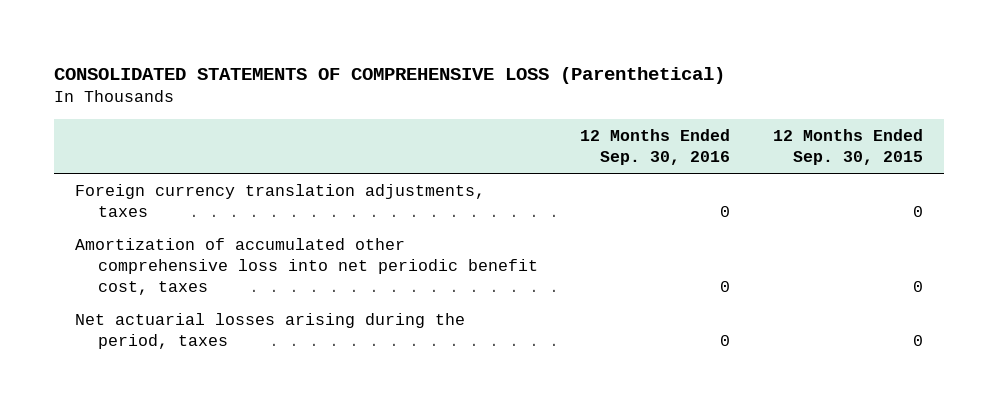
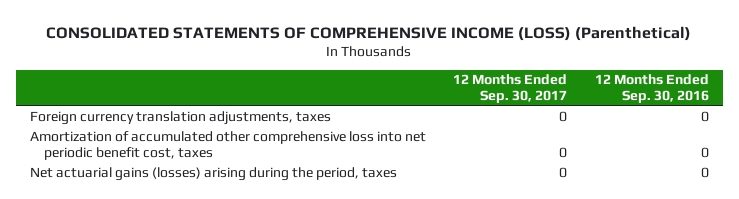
- CONSOLIDATED STATEMENTS OF COMPREHENSIVE LOSS (Parenthetical)
+ CONSOLIDATED STATEMENTS OF COMPREHENSIVE INCOME (LOSS) (Parenthetical)
- | 12 Months Ended Sep. 30, 2016 | 12 Months Ended Sep. 30, 2015
+ | 12 Months Ended Sep. 30, 2017 | 12 Months Ended Sep. 30, 2016
- Net actuarial losses arising during the period, taxes | 0 | 0
+ Net actuarial gains (losses) arising during the period, taxes | 0 | 0

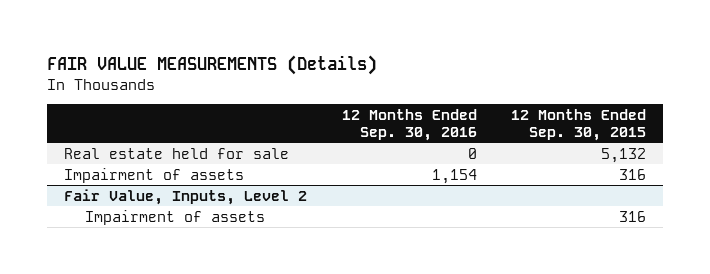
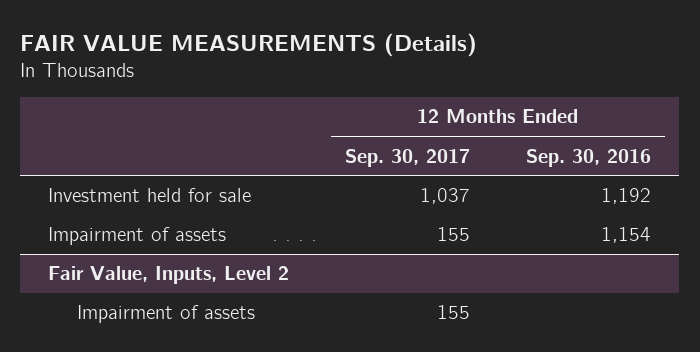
- | 12 Months Ended Sep. 30, 2016 | 12 Months Ended Sep. 30, 2015
+ | 12 Months Ended Sep. 30, 2017 | 12 Months Ended Sep. 30, 2016
- Real estate held for sale | 0 | 5,132
+ Investment held for sale | 1,037 | 1,192

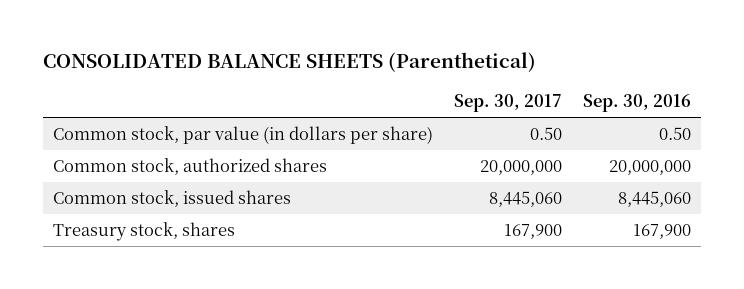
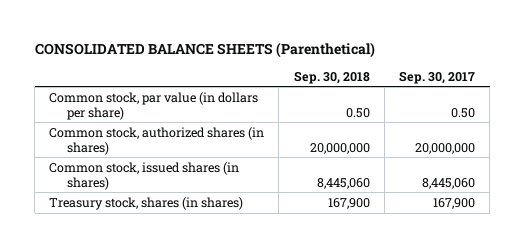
- | Sep. 30, 2017 | Sep. 30, 2016
+ | Sep. 30, 2018 | Sep. 30, 2017
- Common stock, authorized shares | 20,000,000 | 20,000,000
- Common stock, issued shares | 8,445,060 | 8,445,060
- Treasury stock, shares | 167,900 | 167,900
+ Common stock, authorized shares (in shares) | 20,000,000 | 20,000,000
+ Common stock, issued shares (in shares) | 8,445,060 | 8,445,060
+ Treasury stock, shares (in shares) | 167,900 | 167,900

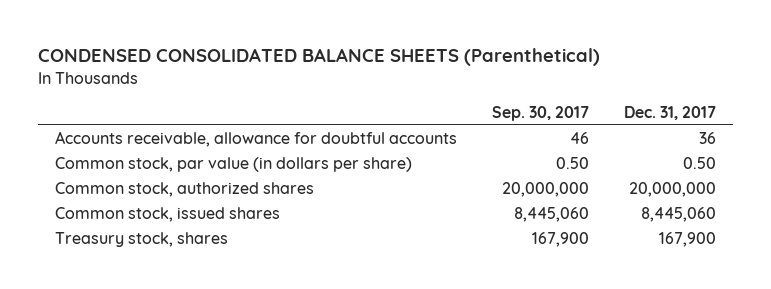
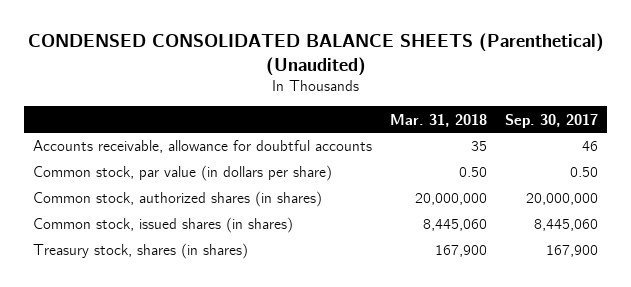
- CONDENSED CONSOLIDATED BALANCE SHEETS (Parenthetical)
+ CONDENSED CONSOLIDATED BALANCE SHEETS (Parenthetical) (Unaudited)
- | Sep. 30, 2017 | Dec. 31, 2017
+ | Mar. 31, 2018 | Sep. 30, 2017
- Common stock, authorized shares | 20,000,000 | 20,000,000
- Common stock, issued shares | 8,445,060 | 8,445,060
- Treasury stock, shares | 167,900 | 167,900
+ Common stock, authorized shares (in shares) | 20,000,000 | 20,000,000
+ Common stock, issued shares (in shares) | 8,445,060 | 8,445,060
+ Treasury stock, shares (in shares) | 167,900 | 167,900

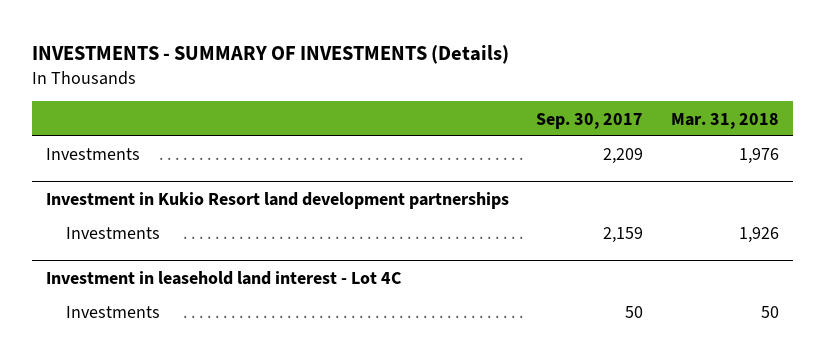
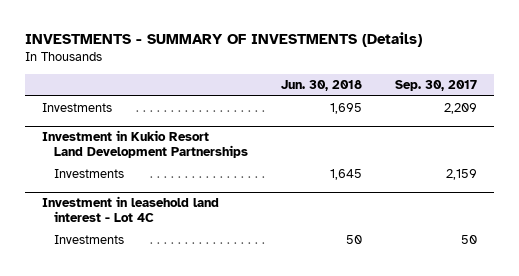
- | Sep. 30, 2017 | Mar. 31, 2018
+ | Jun. 30, 2018 | Sep. 30, 2017
- Investment in Kukio Resort land development partnerships
+ Investment in Kukio Resort Land Development Partnerships

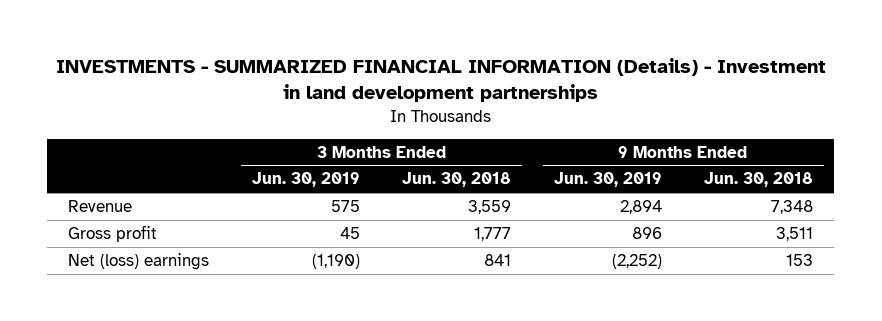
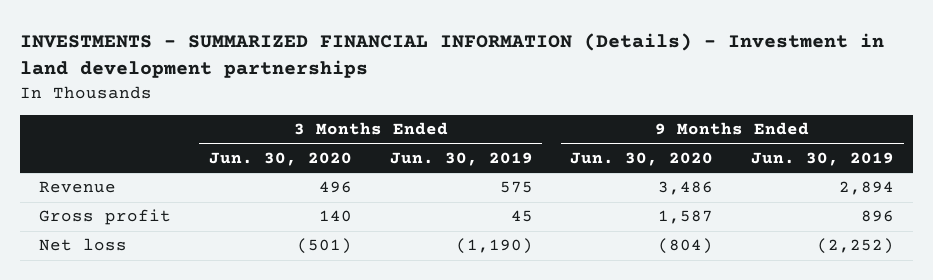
- | 3 Months Ended Jun. 30, 2019 | 3 Months Ended Jun. 30, 2018 | 9 Months Ended Jun. 30, 2019 | 9 Months Ended Jun. 30, 2018
+ | 3 Months Ended Jun. 30, 2020 | 3 Months Ended Jun. 30, 2019 | 9 Months Ended Jun. 30, 2020 | 9 Months Ended Jun. 30, 2019
- Net (loss) earnings | (1,190) | 841 | (2,252) | 153
+ Net loss | (501) | (1,190) | (804) | (2,252)

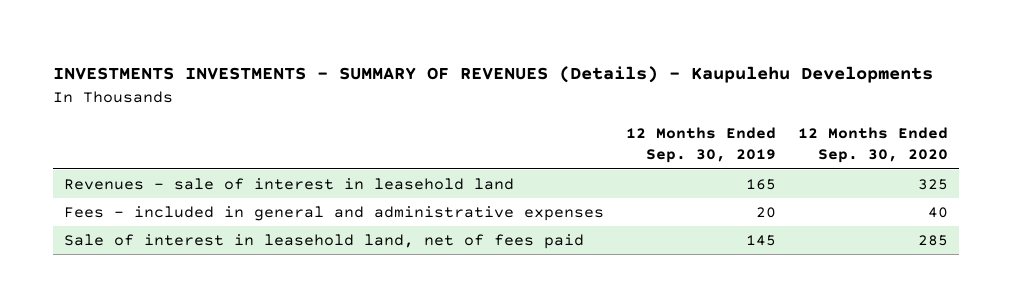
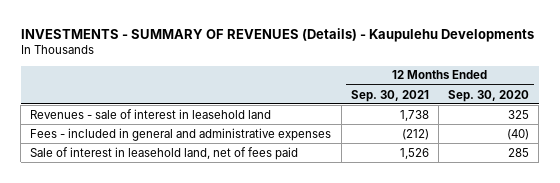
- INVESTMENTS INVESTMENTS - SUMMARY OF REVENUES (Details) - Kaupulehu Developments
+ INVESTMENTS - SUMMARY OF REVENUES (Details) - Kaupulehu Developments
- | 12 Months Ended Sep. 30, 2019 | 12 Months Ended Sep. 30, 2020
+ | 12 Months Ended Sep. 30, 2021 | 12 Months Ended Sep. 30, 2020
- Fees - included in general and administrative expenses | 20 | 40
+ Fees - included in general and administrative expenses | (212) | (40)

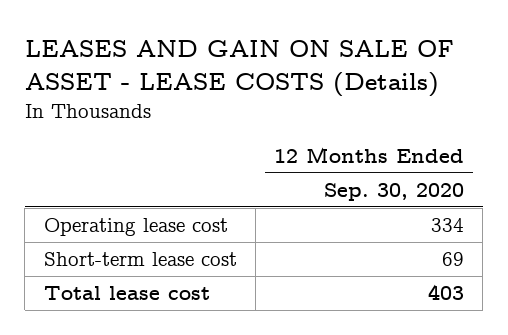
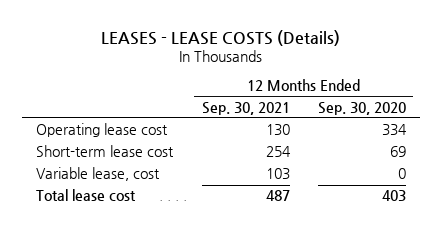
- LEASES AND GAIN ON SALE OF ASSET - LEASE COSTS (Details)
+ LEASES - LEASE COSTS (Details)
- | 12 Months Ended Sep. 30, 2020
+ | 12 Months Ended Sep. 30, 2021 | 12 Months Ended Sep. 30, 2020
+ Variable lease, cost | 103 | 0

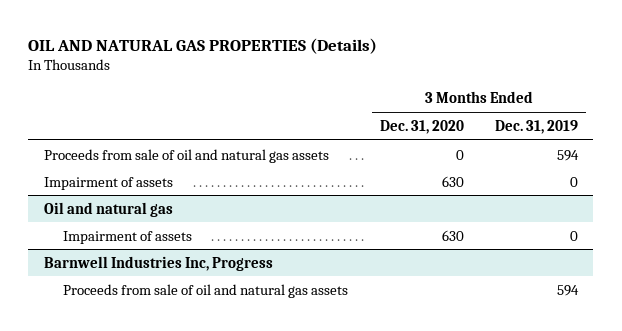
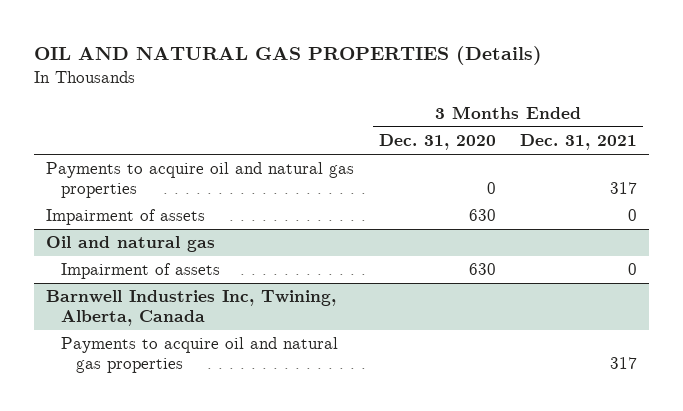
- | 3 Months Ended Dec. 31, 2020 | 3 Months Ended Dec. 31, 2019
+ | 3 Months Ended Dec. 31, 2020 | 3 Months Ended Dec. 31, 2021
- Proceeds from sale of oil and natural gas assets | 0 | 594
+ Payments to acquire oil and natural gas properties | 0 | 317
- Barnwell Industries Inc, Progress
- Proceeds from sale of oil and natural gas assets | | 594
+ Barnwell Industries Inc, Twining, Alberta, Canada
+ Payments to acquire oil and natural gas properties | | 317

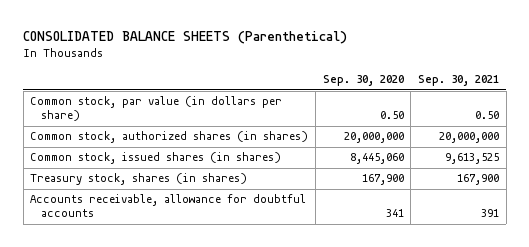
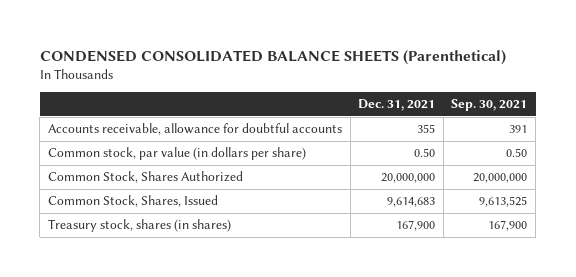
- CONSOLIDATED BALANCE SHEETS (Parenthetical)
+ CONDENSED CONSOLIDATED BALANCE SHEETS (Parenthetical)
- | Sep. 30, 2020 | Sep. 30, 2021
+ | Dec. 31, 2021 | Sep. 30, 2021
moved up: Accounts receivable, allowance for doubtful accounts | 355 | 391
- Common stock, authorized shares (in shares) | 20,000,000 | 20,000,000
- Common stock, issued shares (in shares) | 8,445,060 | 9,613,525
+ Common Stock, Shares Authorized | 20,000,000 | 20,000,000
+ Common Stock, Shares, Issued | 9,614,683 | 9,613,525

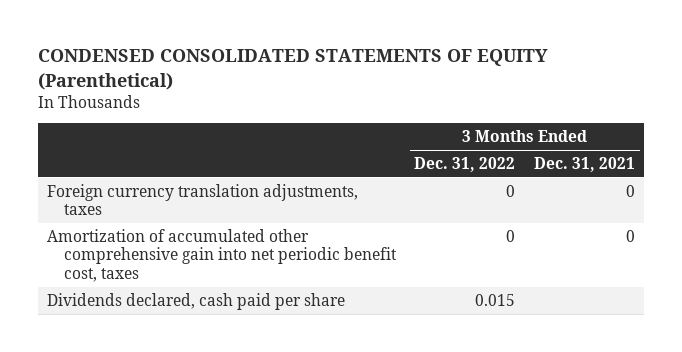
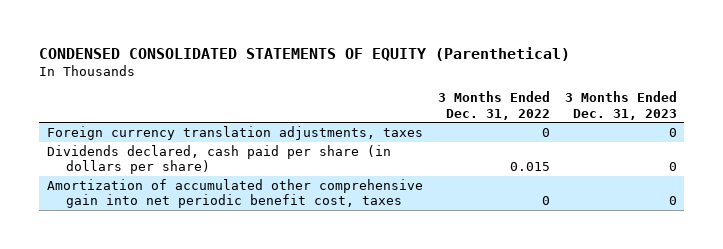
- | 3 Months Ended Dec. 31, 2022 | 3 Months Ended Dec. 31, 2021
+ | 3 Months Ended Dec. 31, 2022 | 3 Months Ended Dec. 31, 2023
+ Dividends declared, cash paid per share (in dollars per share) | 0.015 | 0
- Dividends declared, cash paid per share | 0.015 |

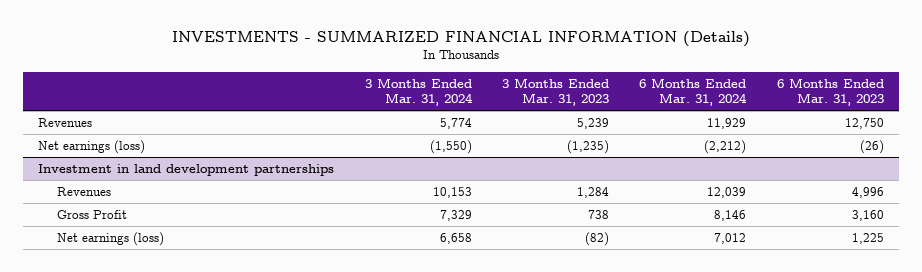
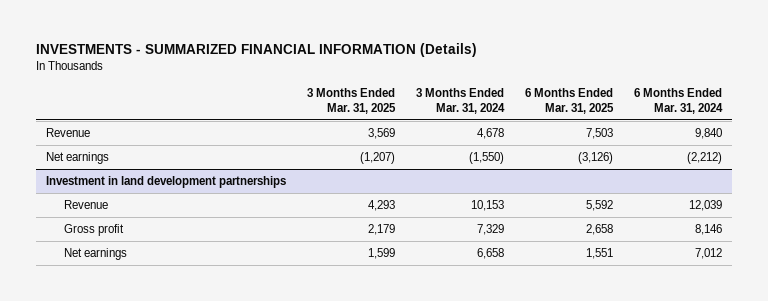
- | 3 Months Ended Mar. 31, 2024 | 3 Months Ended Mar. 31, 2023 | 6 Months Ended Mar. 31, 2024 | 6 Months Ended Mar. 31, 2023
+ | 3 Months Ended Mar. 31, 2025 | 3 Months Ended Mar. 31, 2024 | 6 Months Ended Mar. 31, 2025 | 6 Months Ended Mar. 31, 2024
- Revenues | 5,774 | 5,239 | 11,929 | 12,750
- Net earnings (loss) | (1,550) | (1,235) | (2,212) | (26)
+ Revenue | 3,569 | 4,678 | 7,503 | 9,840
+ Net earnings | (1,207) | (1,550) | (3,126) | (2,212)
@ Investment in land development partnerships
- Revenues | 10,153 | 1,284 | 12,039 | 4,996
- Gross Profit | 7,329 | 738 | 8,146 | 3,160
- Net earnings (loss) | 6,658 | (82) | 7,012 | 1,225
+ Revenue | 4,293 | 10,153 | 5,592 | 12,039
+ Gross profit | 2,179 | 7,329 | 2,658 | 8,146
+ Net earnings | 1,599 | 6,658 | 1,551 | 7,012

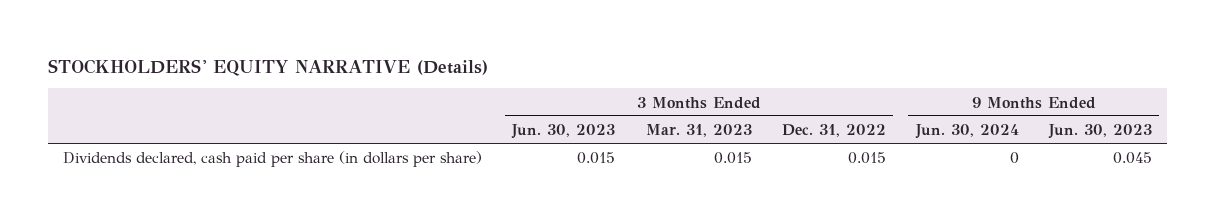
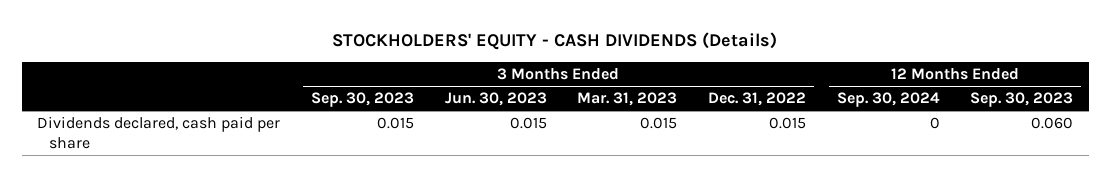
- STOCKHOLDERS' EQUITY NARRATIVE (Details)
+ STOCKHOLDERS' EQUITY - CASH DIVIDENDS (Details)
- | 3 Months Ended Jun. 30, 2023 | 3 Months Ended Mar. 31, 2023 | 3 Months Ended Dec. 31, 2022 | 9 Months Ended Jun. 30, 2024 | 9 Months Ended Jun. 30, 2023
+ | 3 Months Ended Sep. 30, 2023 | 3 Months Ended Jun. 30, 2023 | 3 Months Ended Mar. 31, 2023 | 3 Months Ended Dec. 31, 2022 | 12 Months Ended Sep. 30, 2024 | 12 Months Ended Sep. 30, 2023
- Dividends declared, cash paid per share (in dollars per share) | 0.015 | 0.015 | 0.015 | 0 | 0.045
+ Dividends declared, cash paid per share | 0.015 | 0.015 | 0.015 | 0.015 | 0 | 0.060

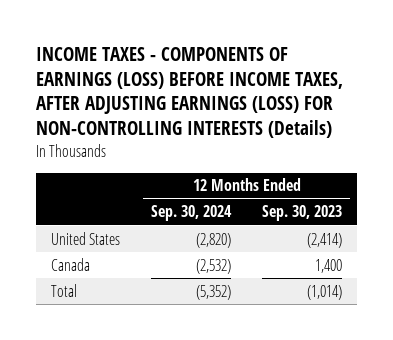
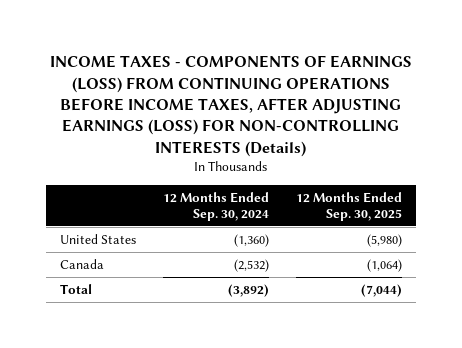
- INCOME TAXES - COMPONENTS OF EARNINGS (LOSS) BEFORE INCOME TAXES, AFTER ADJUSTING EARNINGS (LOSS) FOR NON-CONTROLLING INTERESTS (Details)
+ INCOME TAXES - COMPONENTS OF EARNINGS (LOSS) FROM CONTINUING OPERATIONS BEFORE INCOME TAXES, AFTER ADJUSTING EARNINGS (LOSS) FOR NON-CONTROLLING INTERESTS (Details)
- | 12 Months Ended Sep. 30, 2024 | 12 Months Ended Sep. 30, 2023
+ | 12 Months Ended Sep. 30, 2024 | 12 Months Ended Sep. 30, 2025
- United States | (2,820) | (2,414)
+ United States | (1,360) | (5,980)
- Total | (5,352) | (1,014)
+ Total | (3,892) | (7,044)

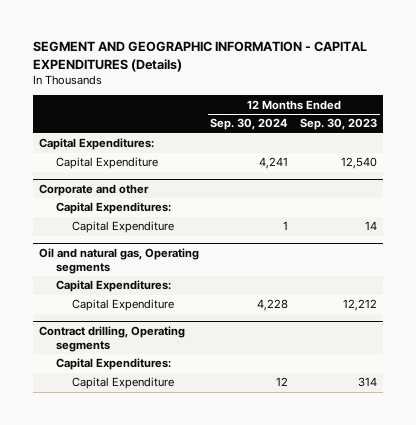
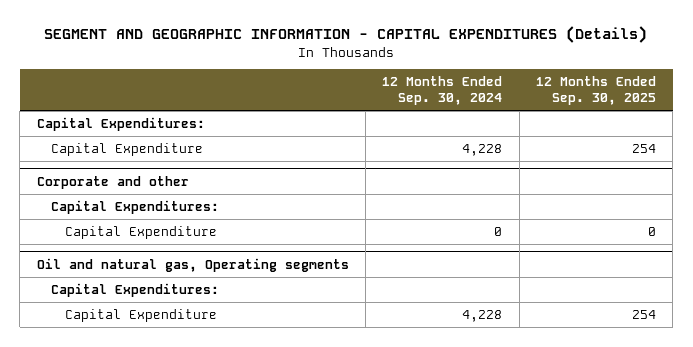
- | 12 Months Ended Sep. 30, 2024 | 12 Months Ended Sep. 30, 2023
+ | 12 Months Ended Sep. 30, 2024 | 12 Months Ended Sep. 30, 2025
- Capital Expenditure | 4,241 | 12,540
+ Capital Expenditure | 4,228 | 254
@ Corporate and other
- Capital Expenditure | 1 | 14
+ Capital Expenditure | 0 | 0
- Contract drilling, Operating segments
- Capital Expenditures:
- Capital Expenditure | 12 | 314

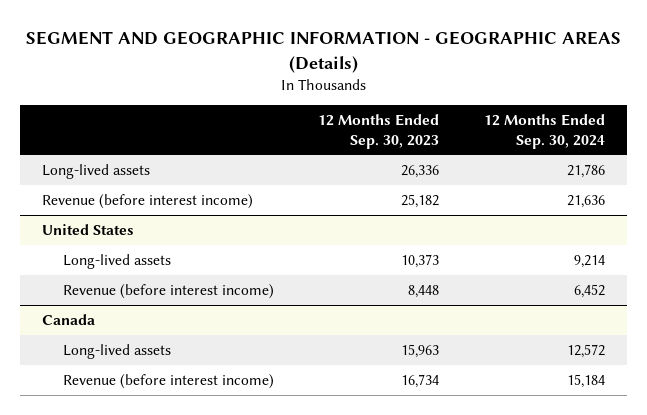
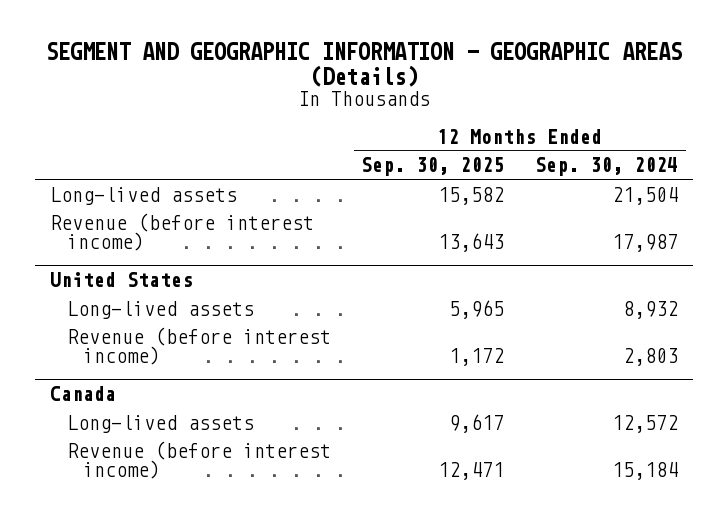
- | 12 Months Ended Sep. 30, 2023 | 12 Months Ended Sep. 30, 2024
+ | 12 Months Ended Sep. 30, 2025 | 12 Months Ended Sep. 30, 2024
- Long-lived assets | 26,336 | 21,786
- Revenue (before interest income) | 25,182 | 21,636
+ Long-lived assets | 15,582 | 21,504
+ Revenue (before interest income) | 13,643 | 17,987
@ United States
- Long-lived assets | 10,373 | 9,214
- Revenue (before interest income) | 8,448 | 6,452
+ Long-lived assets | 5,965 | 8,932
+ Revenue (before interest income) | 1,172 | 2,803

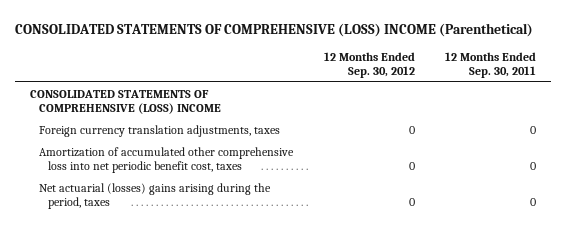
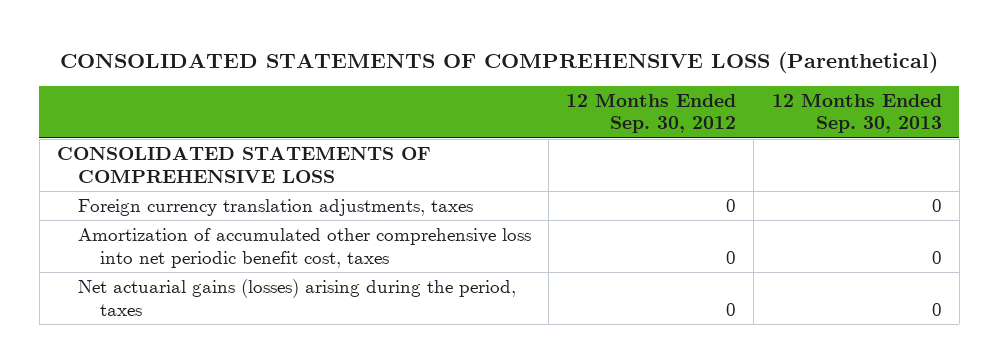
- CONSOLIDATED STATEMENTS OF COMPREHENSIVE (LOSS) INCOME (Parenthetical)
+ CONSOLIDATED STATEMENTS OF COMPREHENSIVE LOSS (Parenthetical)
- | 12 Months Ended Sep. 30, 2012 | 12 Months Ended Sep. 30, 2011
+ | 12 Months Ended Sep. 30, 2012 | 12 Months Ended Sep. 30, 2013
- CONSOLIDATED STATEMENTS OF COMPREHENSIVE (LOSS) INCOME
+ CONSOLIDATED STATEMENTS OF COMPREHENSIVE LOSS
- Net actuarial (losses) gains arising during the period, taxes | 0 | 0
+ Net actuarial gains (losses) arising during the period, taxes | 0 | 0

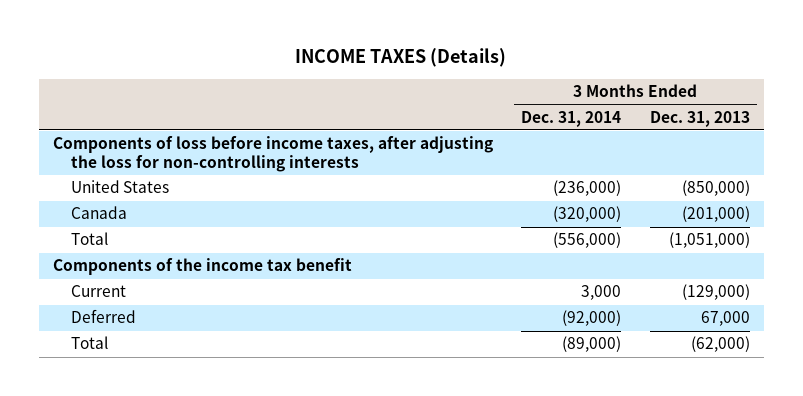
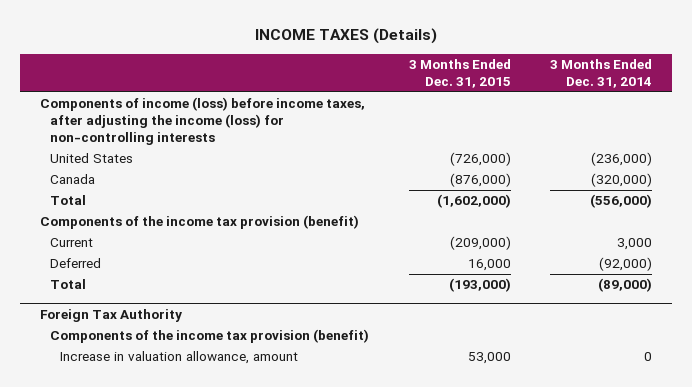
- | 3 Months Ended Dec. 31, 2014 | 3 Months Ended Dec. 31, 2013
+ | 3 Months Ended Dec. 31, 2015 | 3 Months Ended Dec. 31, 2014
- Components of loss before income taxes, after adjusting the loss for non-controlling interests
+ Components of income (loss) before income taxes, after adjusting the income (loss) for non-controlling interests
- Components of the income tax benefit
+ Components of the income tax provision (benefit)
+ Foreign Tax Authority
+ Components of the income tax provision (benefit)
+ Increase in valuation allowance, amount | 53,000 | 0

